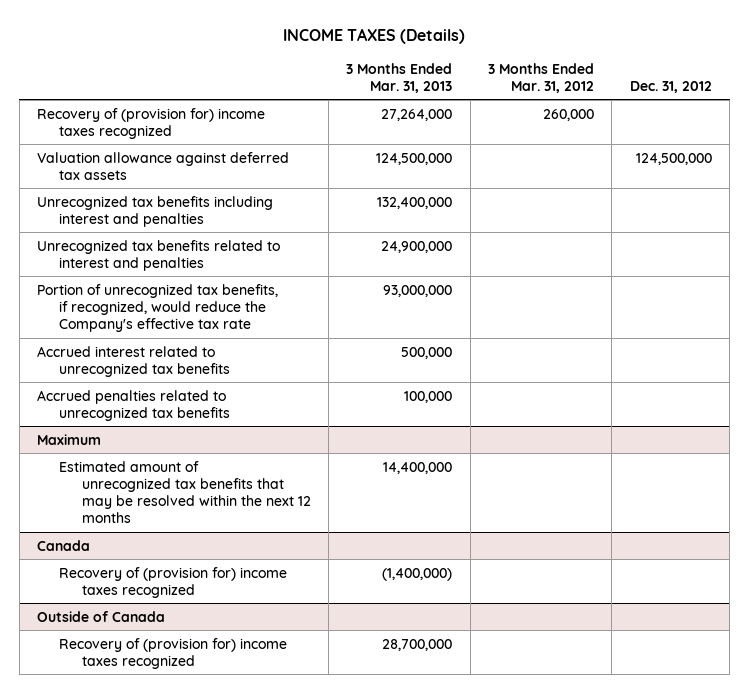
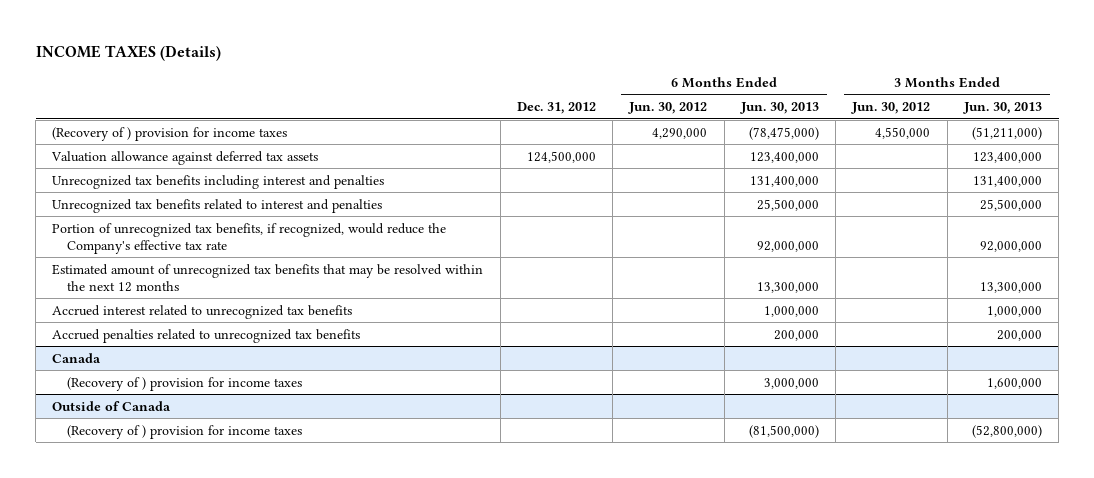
- | 3 Months Ended Mar. 31, 2013 | 3 Months Ended Mar. 31, 2012 | Dec. 31, 2012
+ | Dec. 31, 2012 | 6 Months Ended Jun. 30, 2012 | 6 Months Ended Jun. 30, 2013 | 3 Months Ended Jun. 30, 2012 | 3 Months Ended Jun. 30, 2013
- Recovery of (provision for) income taxes recognized | 27,264,000 | 260,000 |
+ (Recovery of ) provision for income taxes | | 4,290,000 | (78,475,000) | 4,550,000 | (51,211,000)
+ Estimated amount of unrecognized tax benefits that may be resolved within the next 12 months | | | 13,300,000 | | 13,300,000
- Maximum
- Estimated amount of unrecognized tax benefits that may be resolved within the next 12 months | 14,400,000 | |
@ Canada
- Recovery of (provision for) income taxes recognized | (1,400,000) | |
+ (Recovery of ) provision for income taxes | | | 3,000,000 | | 1,600,000
@ Outside of Canada
- Recovery of (provision for) income taxes recognized | 28,700,000 | |
+ (Recovery of ) provision for income taxes | | | (81,500,000) | | (52,800,000)

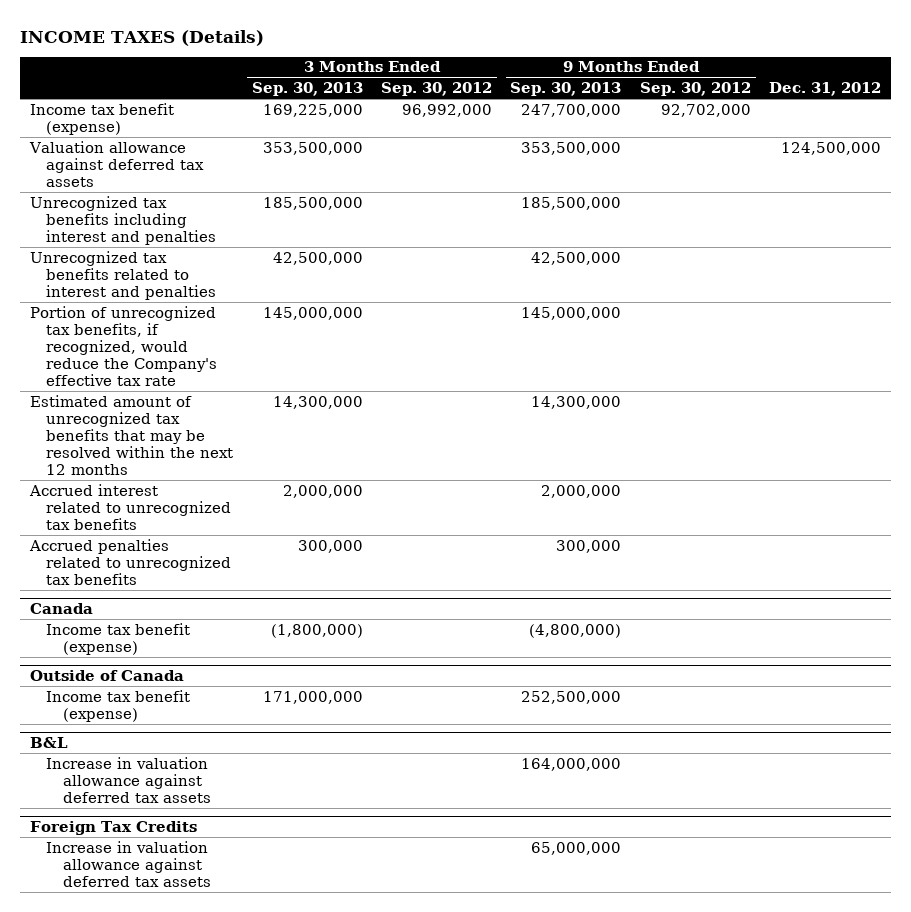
- | Dec. 31, 2012 | 6 Months Ended Jun. 30, 2012 | 6 Months Ended Jun. 30, 2013 | 3 Months Ended Jun. 30, 2012 | 3 Months Ended Jun. 30, 2013
+ | 3 Months Ended Sep. 30, 2013 | 3 Months Ended Sep. 30, 2012 | 9 Months Ended Sep. 30, 2013 | 9 Months Ended Sep. 30, 2012 | Dec. 31, 2012
- (Recovery of ) provision for income taxes | | 4,290,000 | (78,475,000) | 4,550,000 | (51,211,000)
+ Income tax benefit (expense) | 169,225,000 | 96,992,000 | 247,700,000 | 92,702,000 |
@ Canada
- (Recovery of ) provision for income taxes | | | 3,000,000 | | 1,600,000
+ Income tax benefit (expense) | (1,800,000) | | (4,800,000) | |
@ Outside of Canada
- (Recovery of ) provision for income taxes | | | (81,500,000) | | (52,800,000)
+ Income tax benefit (expense) | 171,000,000 | | 252,500,000 | |
+ B&L
+ Increase in valuation allowance against deferred tax assets | | | 164,000,000 | |
+ Foreign Tax Credits
+ Increase in valuation allowance against deferred tax assets | | | 65,000,000 | |

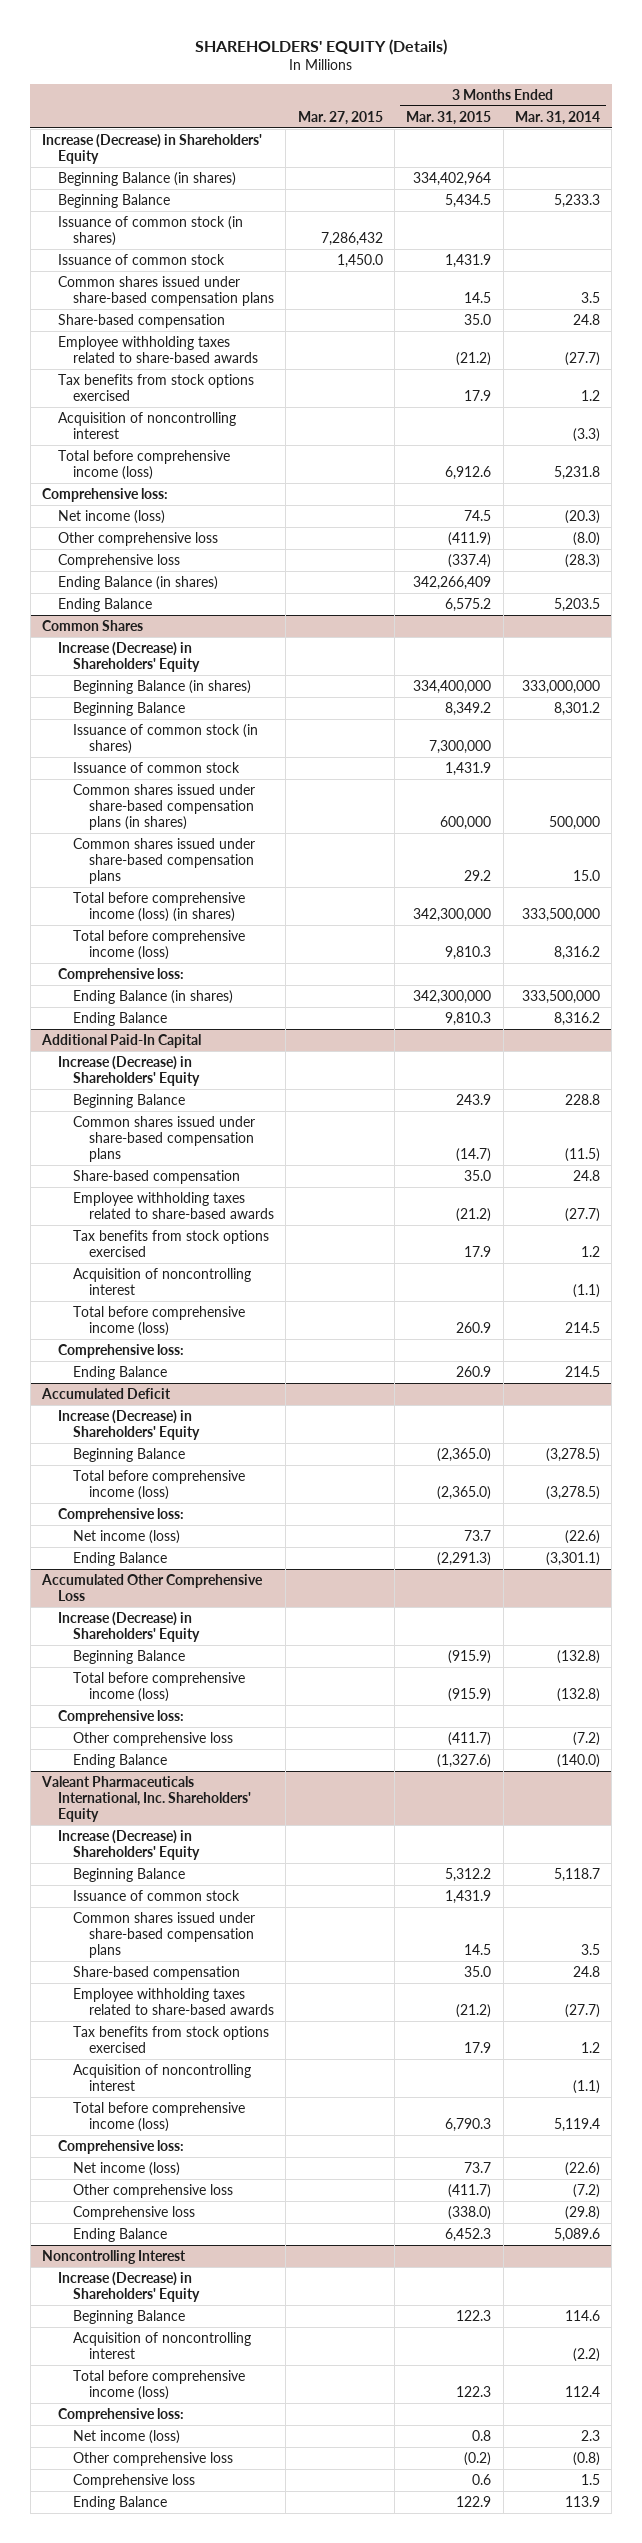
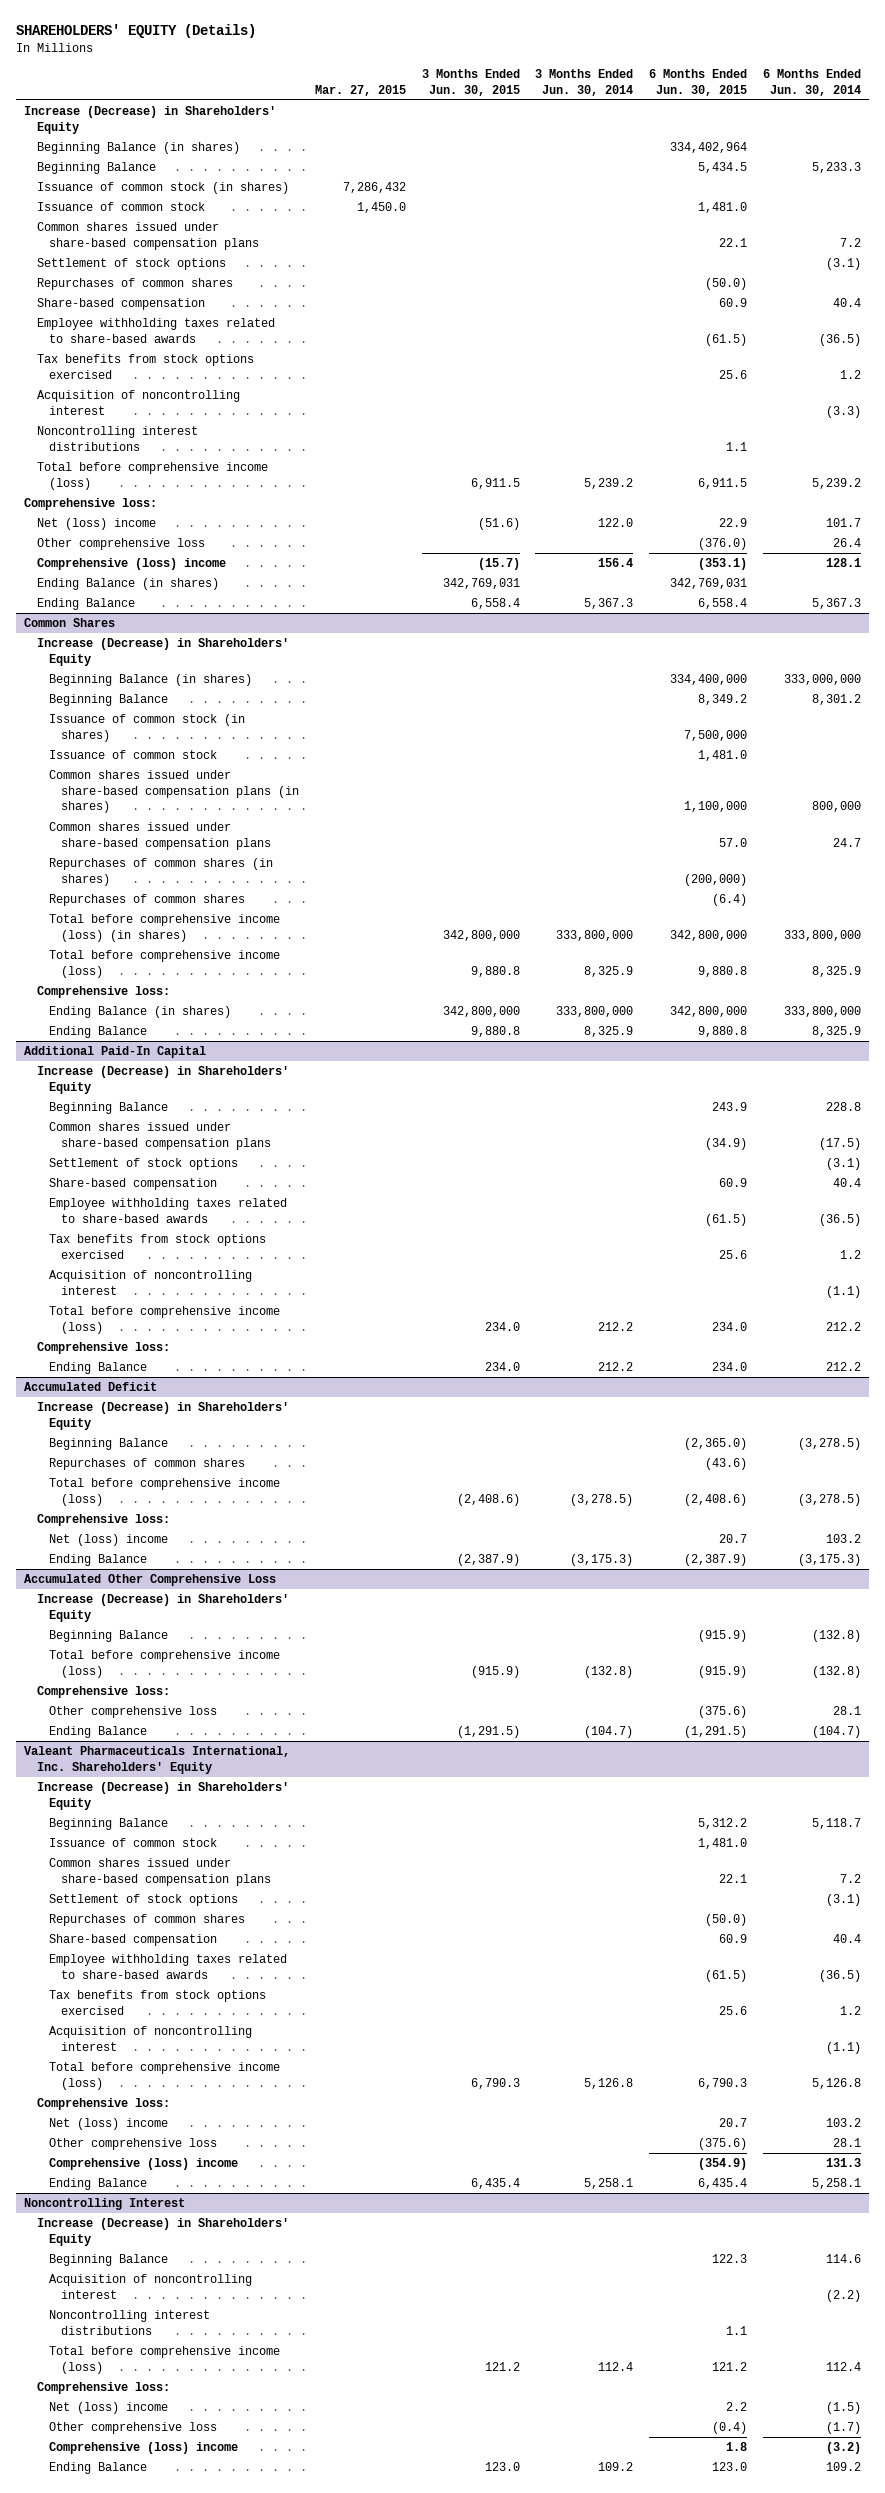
- | Mar. 27, 2015 | 3 Months Ended Mar. 31, 2015 | 3 Months Ended Mar. 31, 2014
+ | Mar. 27, 2015 | 3 Months Ended Jun. 30, 2015 | 3 Months Ended Jun. 30, 2014 | 6 Months Ended Jun. 30, 2015 | 6 Months Ended Jun. 30, 2014
+ Settlement of stock options | | | | | (3.1)
+ Repurchases of common shares | | | | (50.0) |
+ Noncontrolling interest distributions | | | | 1.1 |
- Net income (loss) | | 74.5 | (20.3)
+ Net (loss) income | | (51.6) | 122.0 | 22.9 | 101.7
- Comprehensive loss | | (337.4) | (28.3)
+ Comprehensive (loss) income | | (15.7) | 156.4 | (353.1) | 128.1
@ Common Shares
+ Repurchases of common shares (in shares) | | | | (200,000) |
+ Repurchases of common shares | | | | (6.4) |
@ Additional Paid-In Capital
+ Settlement of stock options | | | | | (3.1)
@ Accumulated Deficit
+ Repurchases of common shares | | | | (43.6) |
- Net income (loss) | | 73.7 | (22.6)
+ Net (loss) income | | | | 20.7 | 103.2
@ Valeant Pharmaceuticals International, Inc. Shareholders' Equity
+ Settlement of stock options | | | | | (3.1)
+ Repurchases of common shares | | | | (50.0) |
- Net income (loss) | | 73.7 | (22.6)
+ Net (loss) income | | | | 20.7 | 103.2
- Comprehensive loss | | (338.0) | (29.8)
+ Comprehensive (loss) income | | | | (354.9) | 131.3
@ Noncontrolling Interest
+ Noncontrolling interest distributions | | | | 1.1 |
- Net income (loss) | | 0.8 | 2.3
+ Net (loss) income | | | | 2.2 | (1.5)
- Comprehensive loss | | 0.6 | 1.5
+ Comprehensive (loss) income | | | | 1.8 | (3.2)

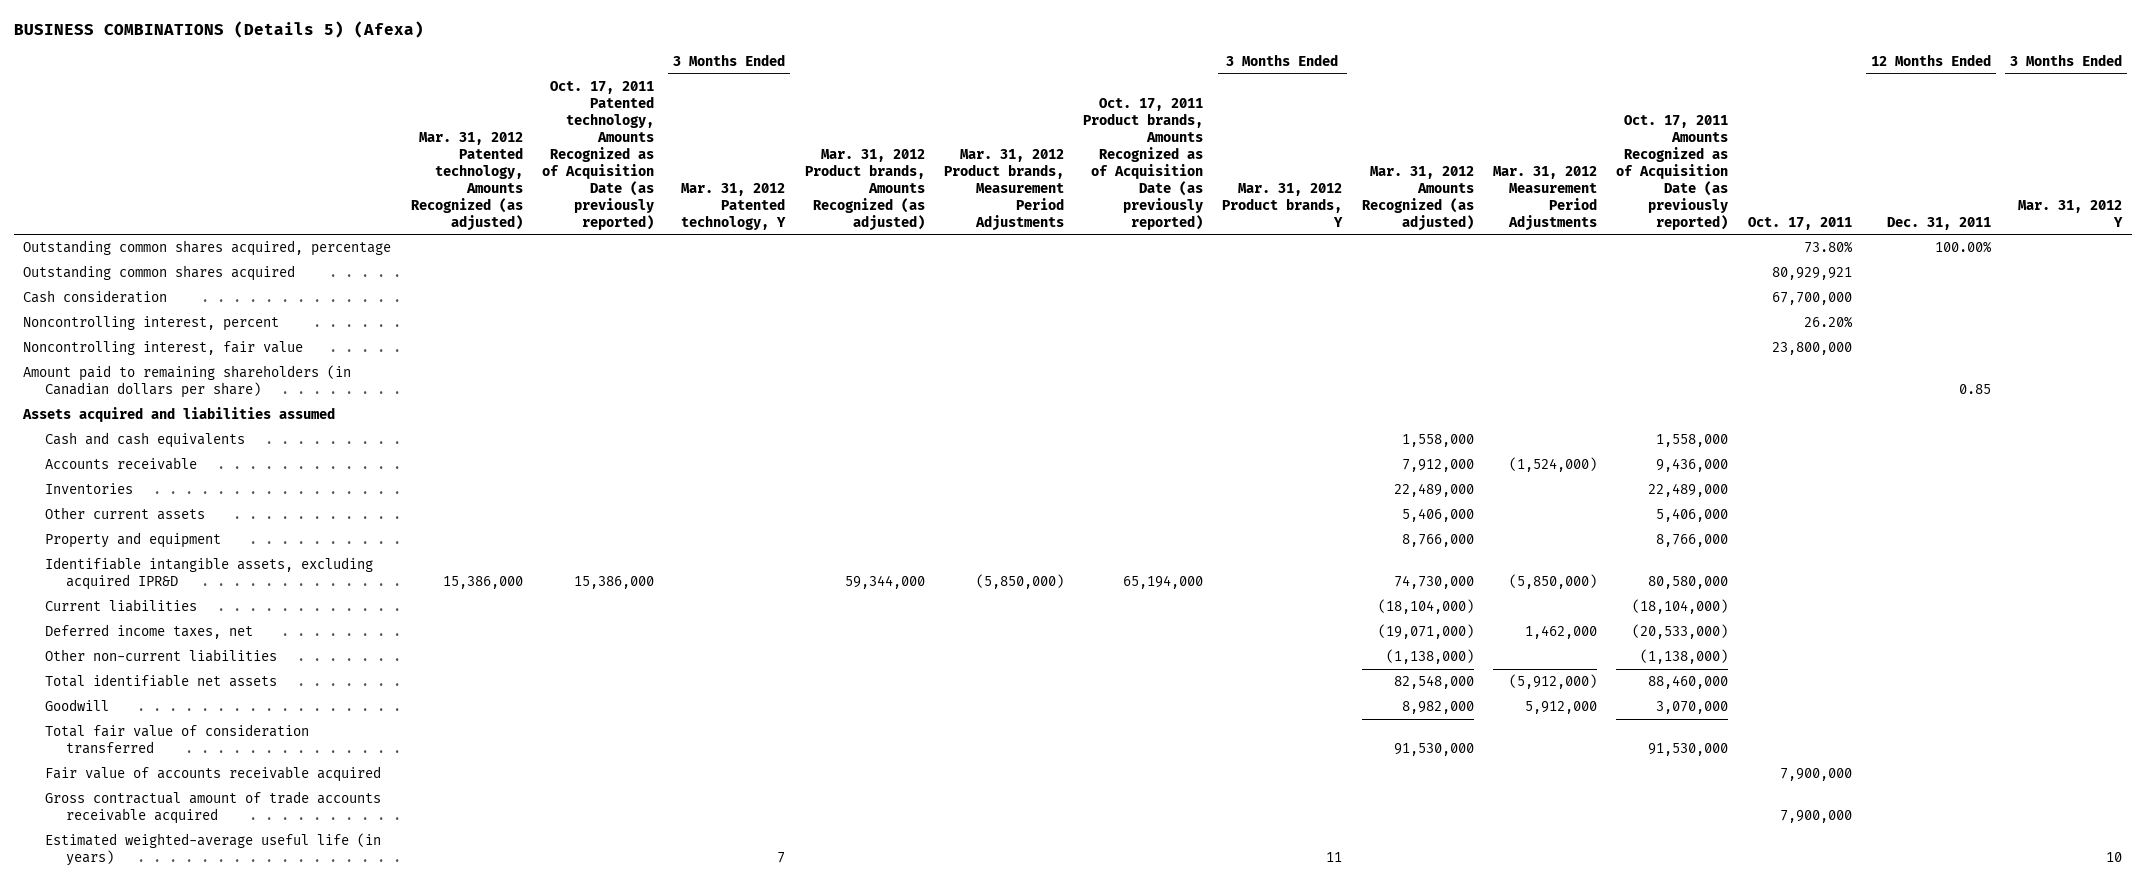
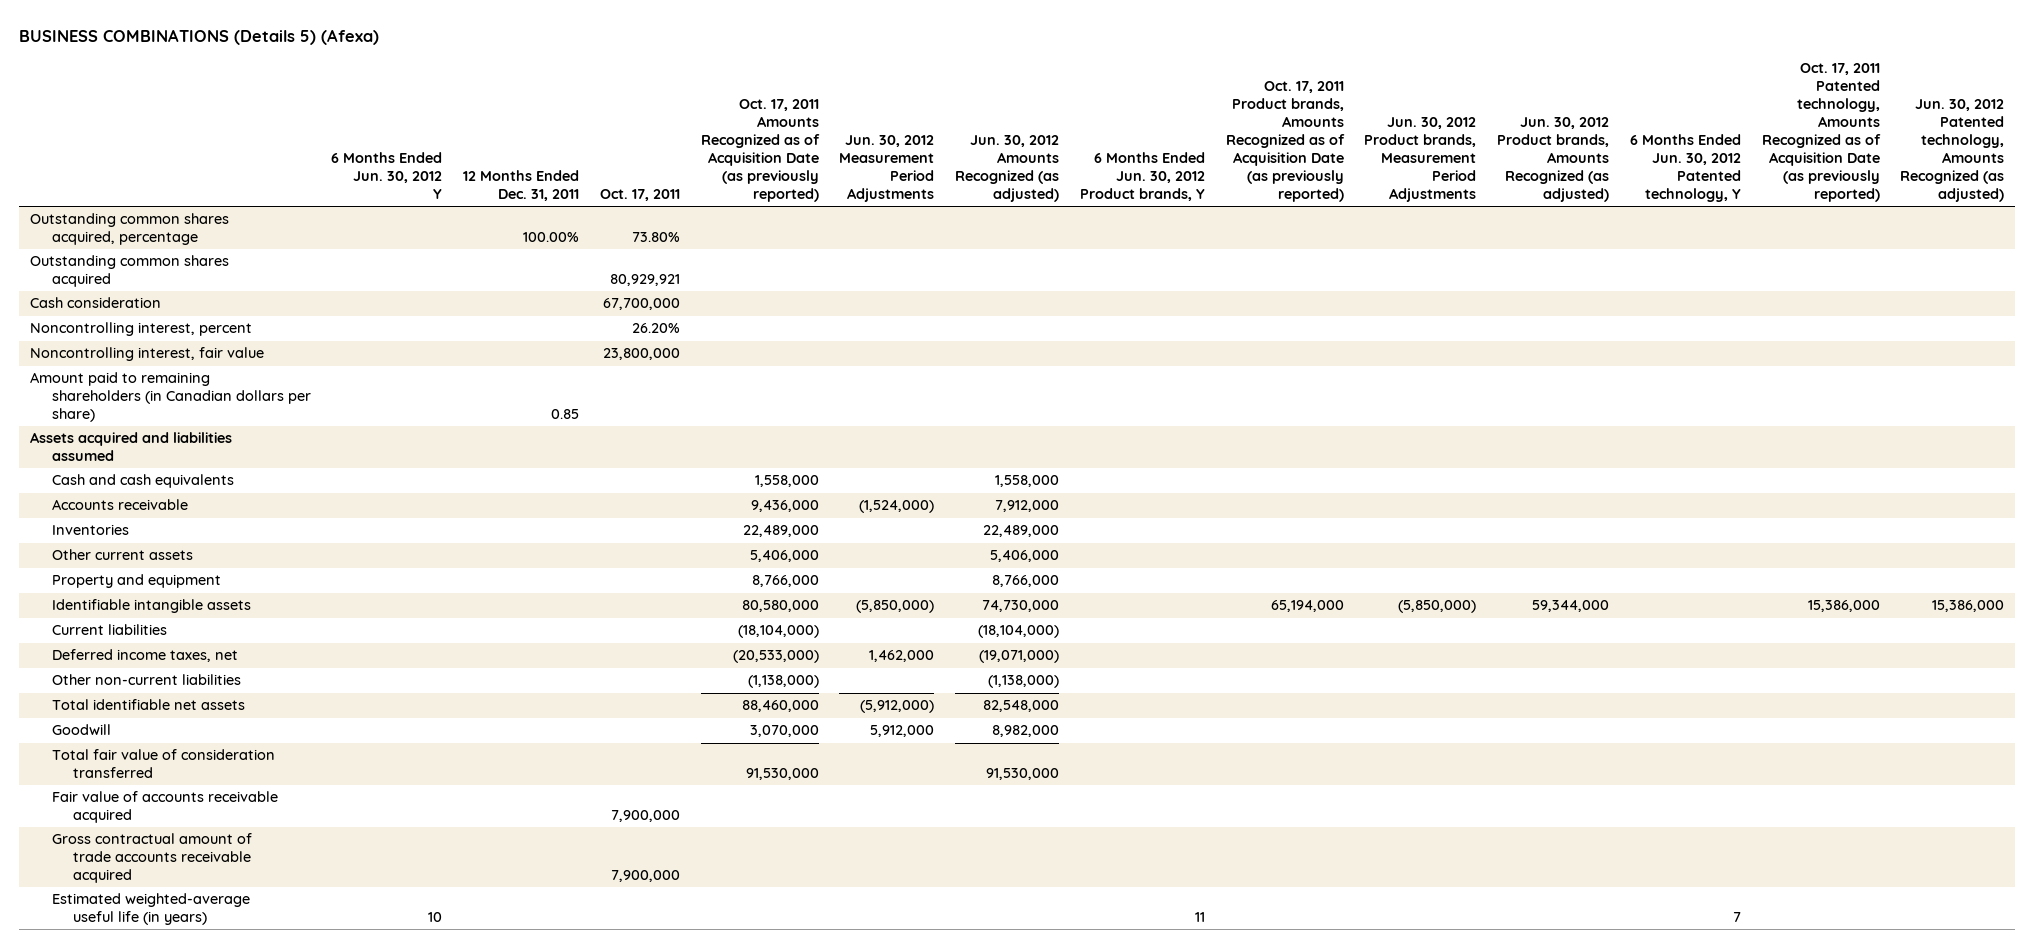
- | Mar. 31, 2012 Patented technology, Amounts Recognized (as adjusted) | Oct. 17, 2011 Patented technology, Amounts Recognized as of Acquisition Date (as previously reported) | 3 Months Ended Mar. 31, 2012 Patented technology, Y | Mar. 31, 2012 Product brands, Amounts Recognized (as adjusted) | Mar. 31, 2012 Product brands, Measurement Period Adjustments | Oct. 17, 2011 Product brands, Amounts Recognized as of Acquisition Date (as previously reported) | 3 Months Ended Mar. 31, 2012 Product brands, Y | Mar. 31, 2012 Amounts Recognized (as adjusted) | Mar. 31, 2012 Measurement Period Adjustments | Oct. 17, 2011 Amounts Recognized as of Acquisition Date (as previously reported) | Oct. 17, 2011 | 12 Months Ended Dec. 31, 2011 | 3 Months Ended Mar. 31, 2012 Y
+ | 6 Months Ended Jun. 30, 2012 Y | 12 Months Ended Dec. 31, 2011 | Oct. 17, 2011 | Oct. 17, 2011 Amounts Recognized as of Acquisition Date (as previously reported) | Jun. 30, 2012 Measurement Period Adjustments | Jun. 30, 2012 Amounts Recognized (as adjusted) | 6 Months Ended Jun. 30, 2012 Product brands, Y | Oct. 17, 2011 Product brands, Amounts Recognized as of Acquisition Date (as previously reported) | Jun. 30, 2012 Product brands, Measurement Period Adjustments | Jun. 30, 2012 Product brands, Amounts Recognized (as adjusted) | 6 Months Ended Jun. 30, 2012 Patented technology, Y | Oct. 17, 2011 Patented technology, Amounts Recognized as of Acquisition Date (as previously reported) | Jun. 30, 2012 Patented technology, Amounts Recognized (as adjusted)
- Identifiable intangible assets, excluding acquired IPR&D | 15,386,000 | 15,386,000 | | 59,344,000 | (5,850,000) | 65,194,000 | | 74,730,000 | (5,850,000) | 80,580,000 | | |
+ Identifiable intangible assets | | | | 80,580,000 | (5,850,000) | 74,730,000 | | 65,194,000 | (5,850,000) | 59,344,000 | | 15,386,000 | 15,386,000

